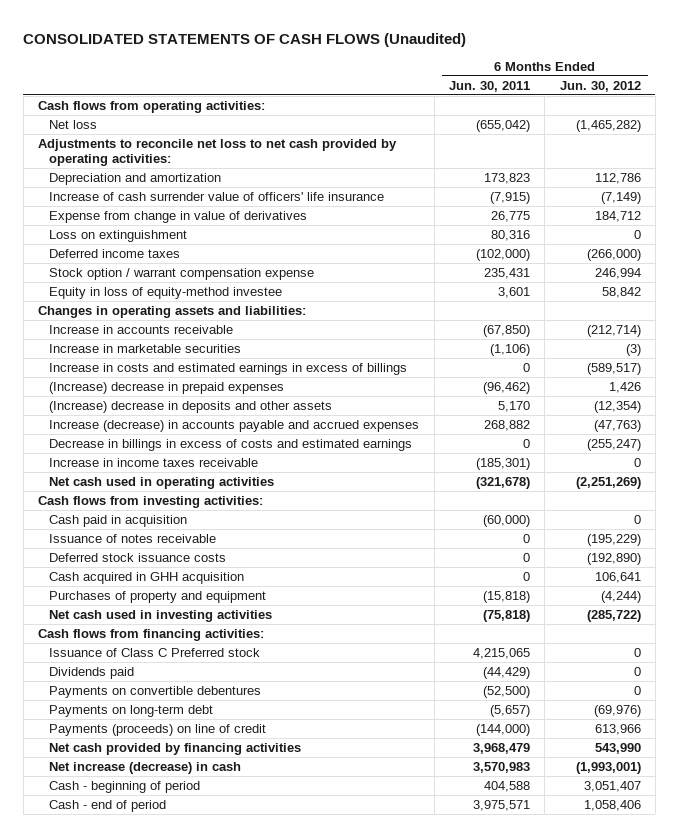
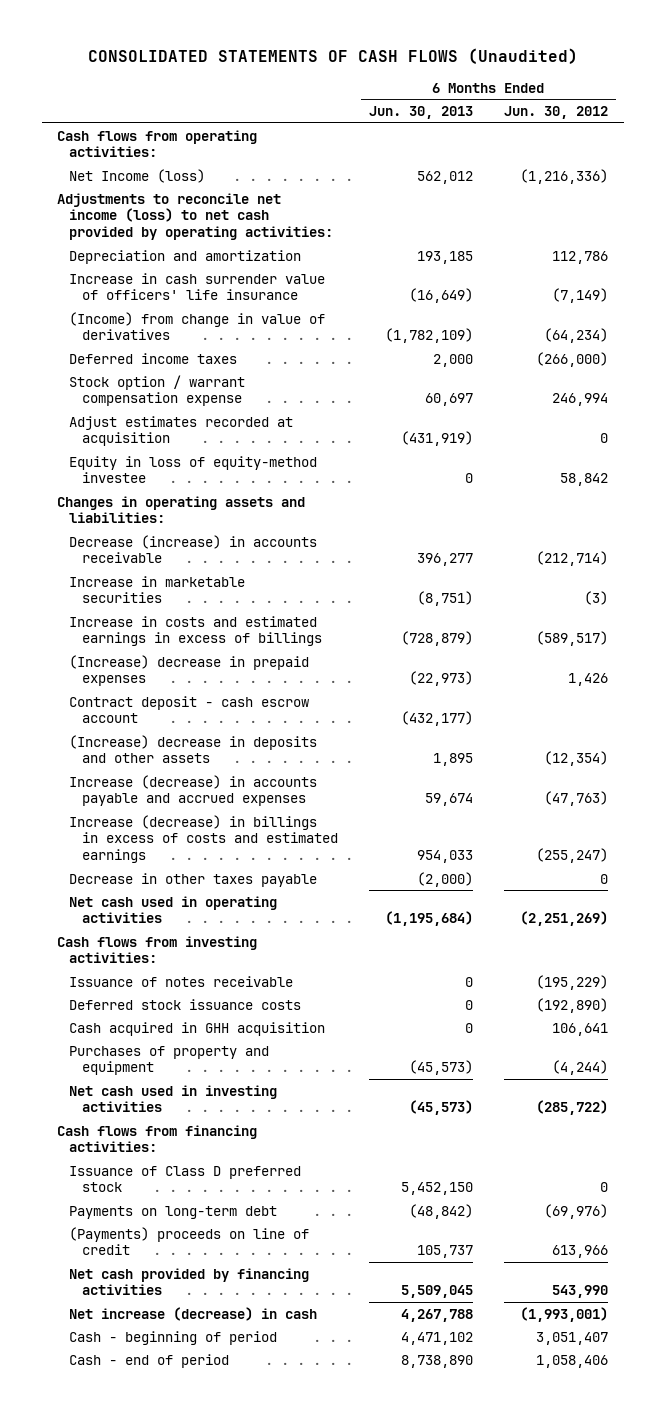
- | 6 Months Ended Jun. 30, 2011 | 6 Months Ended Jun. 30, 2012
+ | 6 Months Ended Jun. 30, 2013 | 6 Months Ended Jun. 30, 2012
- Net loss | (655,042) | (1,465,282)
- Adjustments to reconcile net loss to net cash provided by operating activities:
+ Net Income (loss) | 562,012 | (1,216,336)
+ Adjustments to reconcile net income (loss) to net cash provided by operating activities:
- Increase of cash surrender value of officers' life insurance | (7,915) | (7,149)
- Expense from change in value of derivatives | 26,775 | 184,712
- Loss on extinguishment | 80,316 | 0
+ Increase in cash surrender value of officers' life insurance | (16,649) | (7,149)
+ (Income) from change in value of derivatives | (1,782,109) | (64,234)
+ Adjust estimates recorded at acquisition | (431,919) | 0
- Increase in accounts receivable | (67,850) | (212,714)
+ Decrease (increase) in accounts receivable | 396,277 | (212,714)
+ Contract deposit - cash escrow account | (432,177) |
- Decrease in billings in excess of costs and estimated earnings | 0 | (255,247)
- Increase in income taxes receivable | (185,301) | 0
+ Increase (decrease) in billings in excess of costs and estimated earnings | 954,033 | (255,247)
+ Decrease in other taxes payable | (2,000) | 0
- Cash paid in acquisition | (60,000) | 0
- Issuance of Class C Preferred stock | 4,215,065 | 0
- Dividends paid | (44,429) | 0
- Payments on convertible debentures | (52,500) | 0
+ Issuance of Class D preferred stock | 5,452,150 | 0
- Payments (proceeds) on line of credit | (144,000) | 613,966
+ (Payments) proceeds on line of credit | 105,737 | 613,966

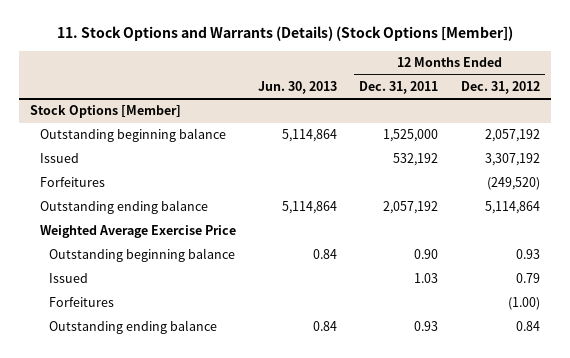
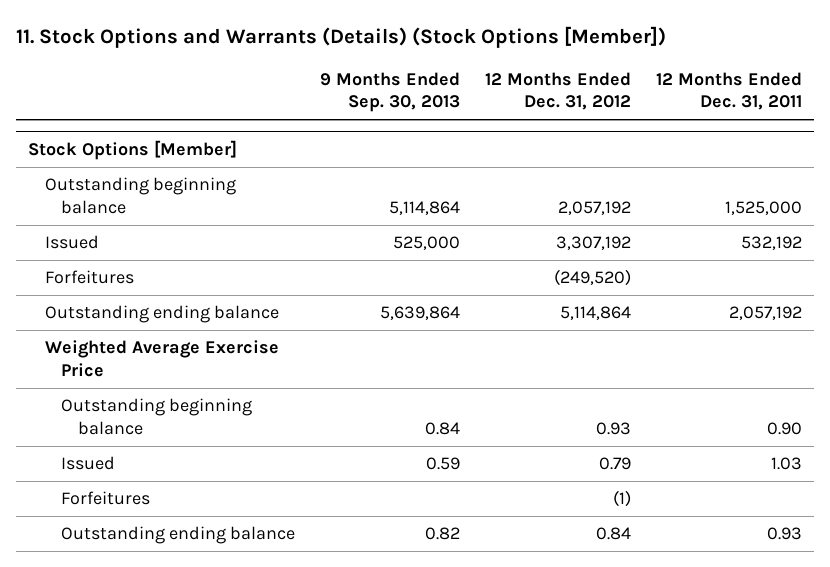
- | Jun. 30, 2013 | 12 Months Ended Dec. 31, 2011 | 12 Months Ended Dec. 31, 2012
+ | 9 Months Ended Sep. 30, 2013 | 12 Months Ended Dec. 31, 2012 | 12 Months Ended Dec. 31, 2011
@ Stock Options [Member]
- Forfeitures | | | (1.00)
+ Forfeitures | | (1) |

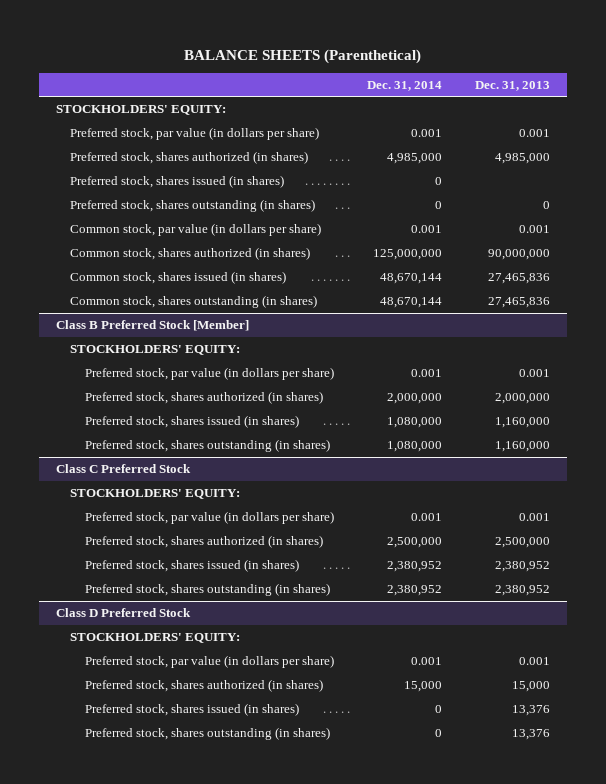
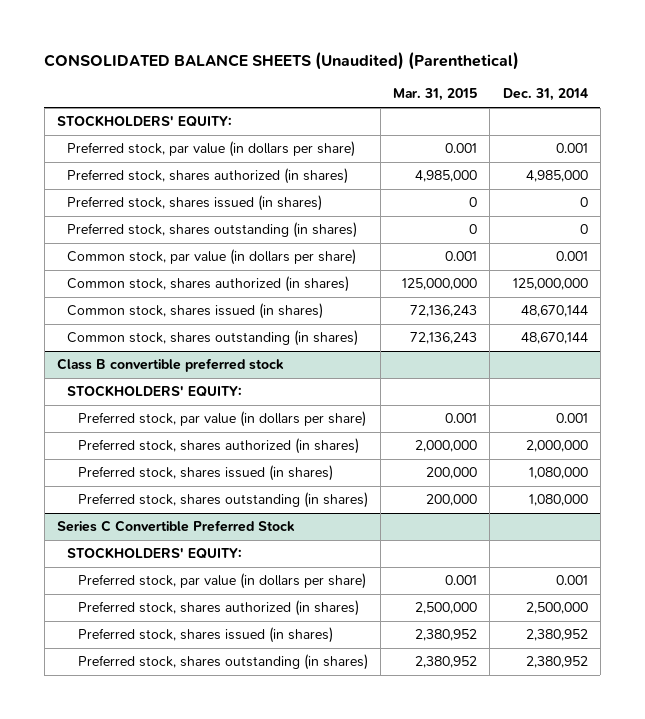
- BALANCE SHEETS (Parenthetical)
+ CONSOLIDATED BALANCE SHEETS (Unaudited) (Parenthetical)
- | Dec. 31, 2014 | Dec. 31, 2013
+ | Mar. 31, 2015 | Dec. 31, 2014
- Class B Preferred Stock [Member]
+ Class B convertible preferred stock
- Class C Preferred Stock
+ Series C Convertible Preferred Stock
- Class D Preferred Stock
- STOCKHOLDERS' EQUITY:
- Preferred stock, par value (in dollars per share) | 0.001 | 0.001
- Preferred stock, shares authorized (in shares) | 15,000 | 15,000
- Preferred stock, shares issued (in shares) | 0 | 13,376
- Preferred stock, shares outstanding (in shares) | 0 | 13,376

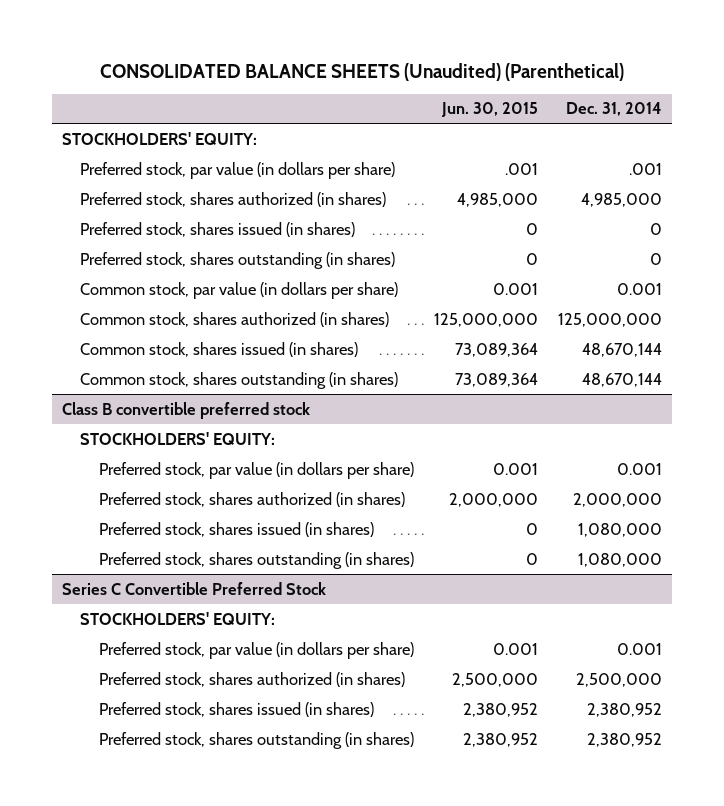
- | Mar. 31, 2015 | Dec. 31, 2014
+ | Jun. 30, 2015 | Dec. 31, 2014
- Preferred stock, par value (in dollars per share) | 0.001 | 0.001
+ Preferred stock, par value (in dollars per share) | .001 | .001

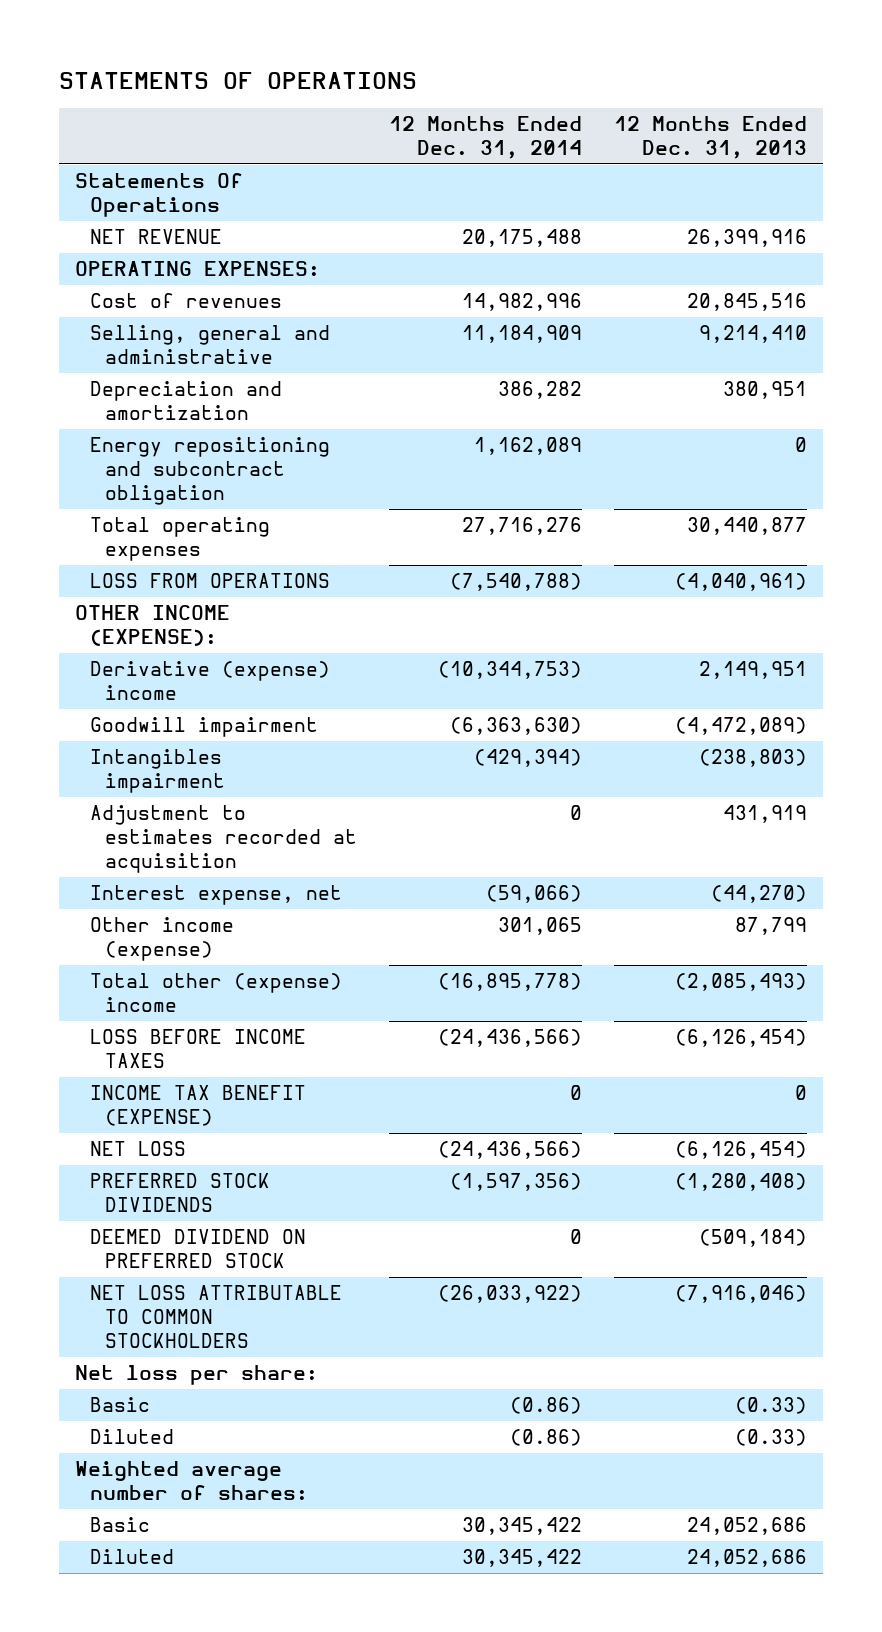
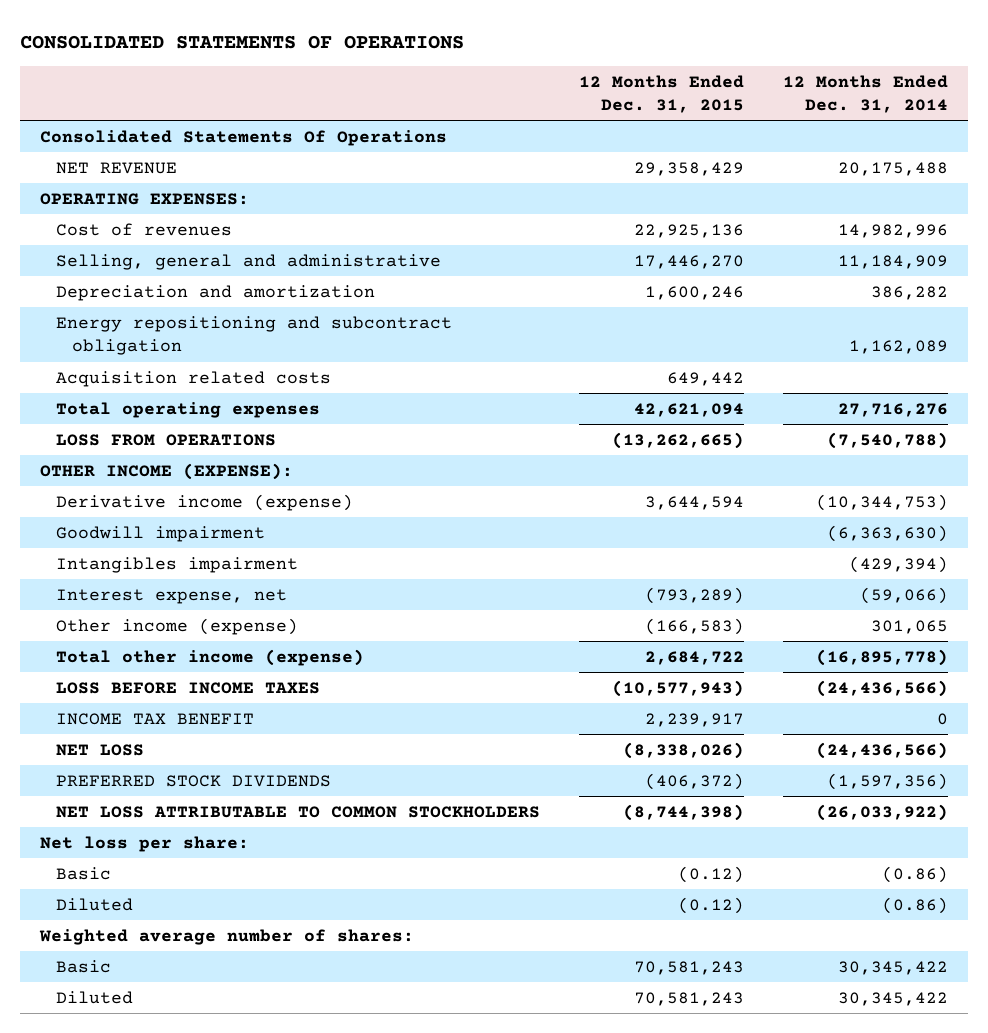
- STATEMENTS OF OPERATIONS
+ CONSOLIDATED STATEMENTS OF OPERATIONS
- | 12 Months Ended Dec. 31, 2014 | 12 Months Ended Dec. 31, 2013
+ | 12 Months Ended Dec. 31, 2015 | 12 Months Ended Dec. 31, 2014
- Statements Of Operations
+ Consolidated Statements Of Operations
+ Acquisition related costs | 649,442 |
- Derivative (expense) income | (10,344,753) | 2,149,951
+ Derivative income (expense) | 3,644,594 | (10,344,753)
- Adjustment to estimates recorded at acquisition | 0 | 431,919
- Total other (expense) income | (16,895,778) | (2,085,493)
+ Total other income (expense) | 2,684,722 | (16,895,778)
- INCOME TAX BENEFIT (EXPENSE) | 0 | 0
+ INCOME TAX BENEFIT | 2,239,917 | 0
- DEEMED DIVIDEND ON PREFERRED STOCK | 0 | (509,184)

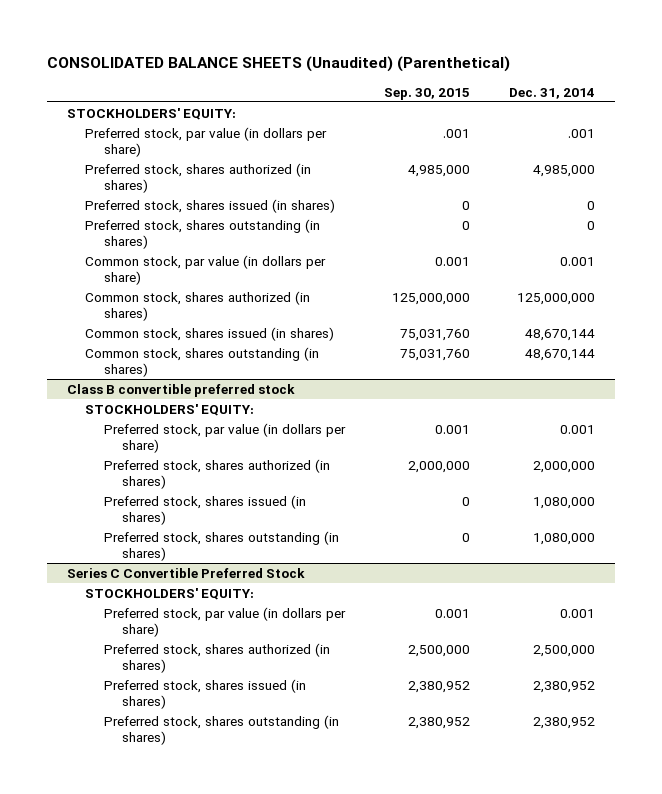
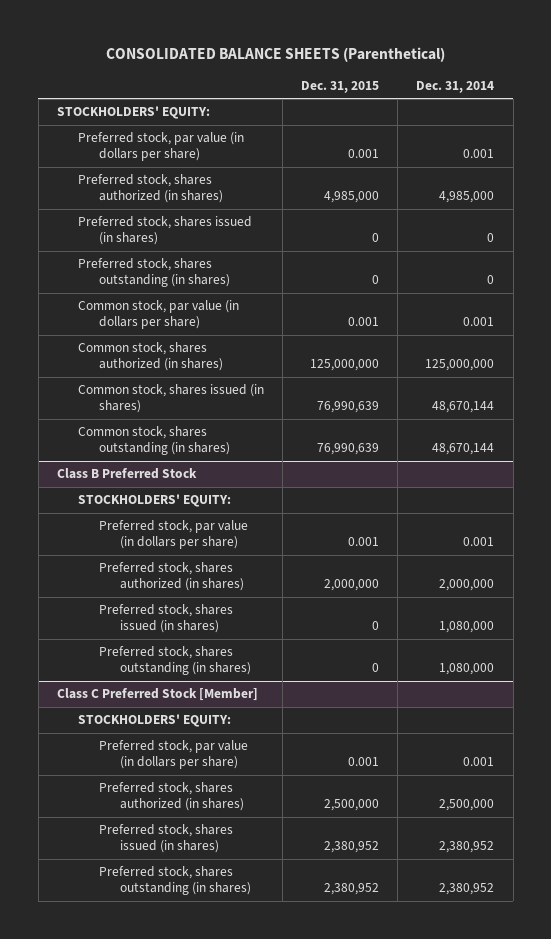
- CONSOLIDATED BALANCE SHEETS (Unaudited) (Parenthetical)
+ CONSOLIDATED BALANCE SHEETS (Parenthetical)
- | Sep. 30, 2015 | Dec. 31, 2014
+ | Dec. 31, 2015 | Dec. 31, 2014
- Preferred stock, par value (in dollars per share) | .001 | .001
+ Preferred stock, par value (in dollars per share) | 0.001 | 0.001
- Class B convertible preferred stock
+ Class B Preferred Stock
- Series C Convertible Preferred Stock
+ Class C Preferred Stock [Member]

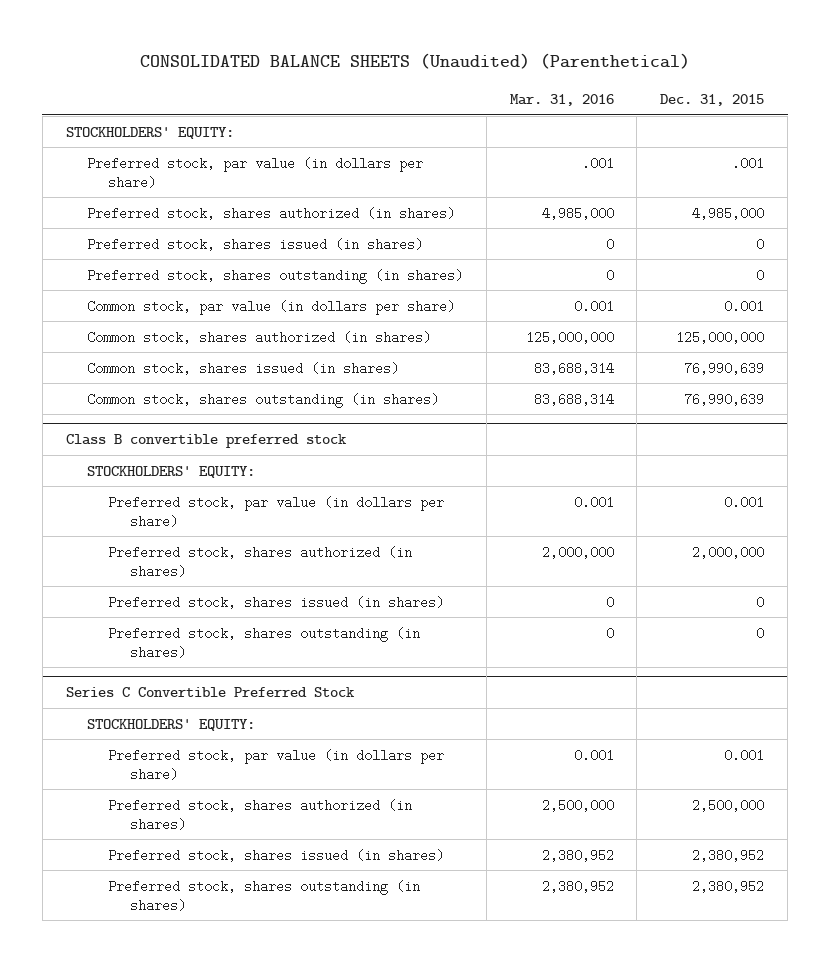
- CONSOLIDATED BALANCE SHEETS (Parenthetical)
+ CONSOLIDATED BALANCE SHEETS (Unaudited) (Parenthetical)
- | Dec. 31, 2015 | Dec. 31, 2014
+ | Mar. 31, 2016 | Dec. 31, 2015
- Preferred stock, par value (in dollars per share) | 0.001 | 0.001
+ Preferred stock, par value (in dollars per share) | .001 | .001
- Class B Preferred Stock
+ Class B convertible preferred stock
- Class C Preferred Stock [Member]
+ Series C Convertible Preferred Stock

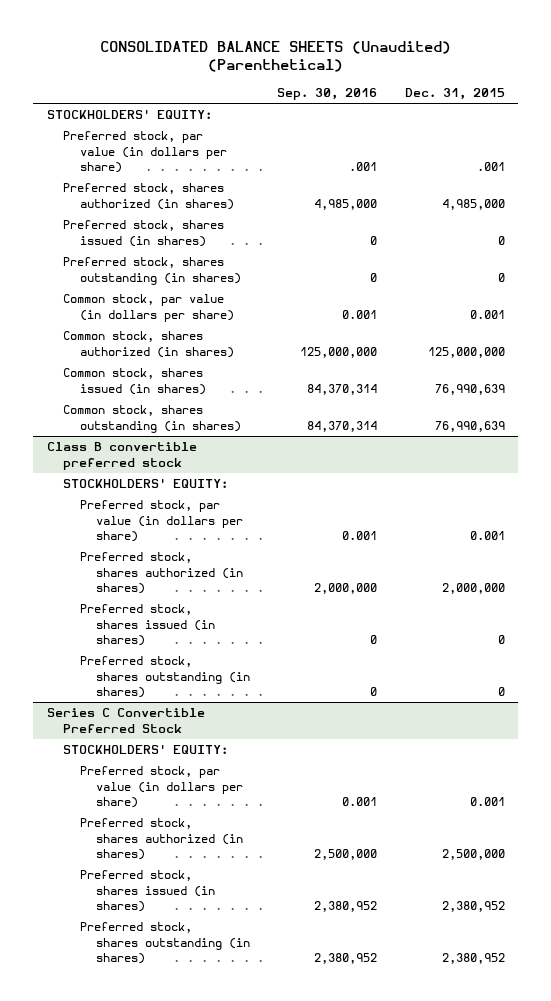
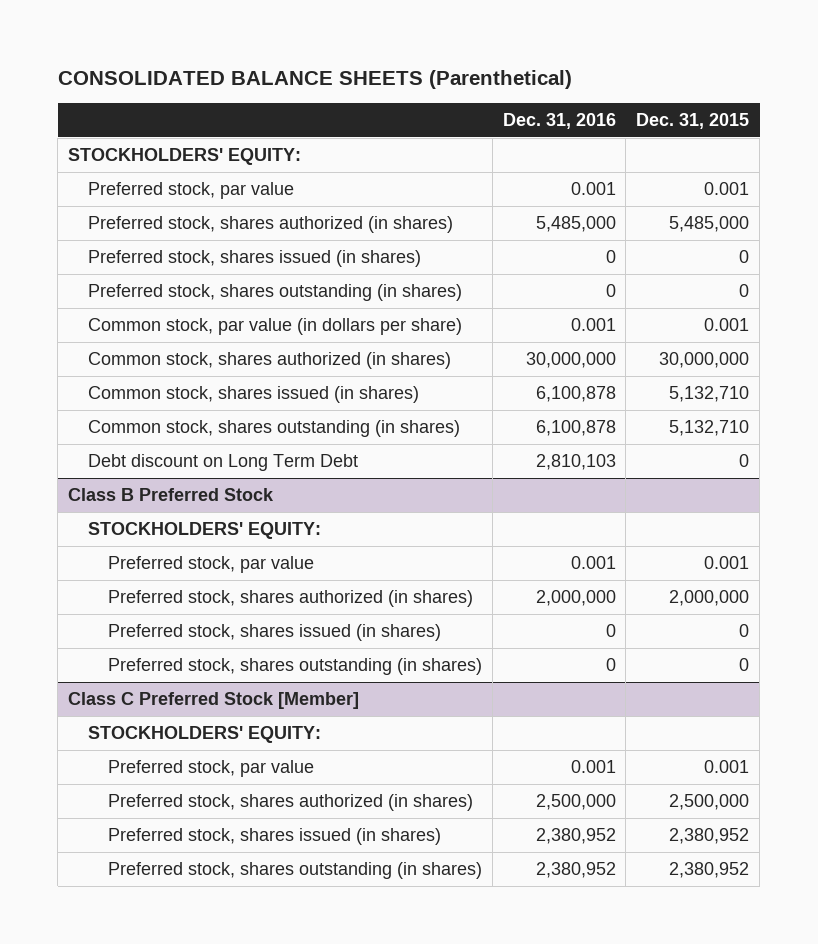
- CONSOLIDATED BALANCE SHEETS (Unaudited) (Parenthetical)
+ CONSOLIDATED BALANCE SHEETS (Parenthetical)
- | Sep. 30, 2016 | Dec. 31, 2015
+ | Dec. 31, 2016 | Dec. 31, 2015
- Preferred stock, par value (in dollars per share) | .001 | .001
- Preferred stock, shares authorized (in shares) | 4,985,000 | 4,985,000
+ Preferred stock, par value | 0.001 | 0.001
+ Preferred stock, shares authorized (in shares) | 5,485,000 | 5,485,000
- Common stock, shares authorized (in shares) | 125,000,000 | 125,000,000
- Common stock, shares issued (in shares) | 84,370,314 | 76,990,639
- Common stock, shares outstanding (in shares) | 84,370,314 | 76,990,639
- Class B convertible preferred stock
+ Common stock, shares authorized (in shares) | 30,000,000 | 30,000,000
+ Common stock, shares issued (in shares) | 6,100,878 | 5,132,710
+ Common stock, shares outstanding (in shares) | 6,100,878 | 5,132,710
+ Debt discount on Long Term Debt | 2,810,103 | 0
+ Class B Preferred Stock
- Preferred stock, par value (in dollars per share) | 0.001 | 0.001
+ Preferred stock, par value | 0.001 | 0.001
- Series C Convertible Preferred Stock
+ Class C Preferred Stock [Member]
- Preferred stock, par value (in dollars per share) | 0.001 | 0.001
+ Preferred stock, par value | 0.001 | 0.001

